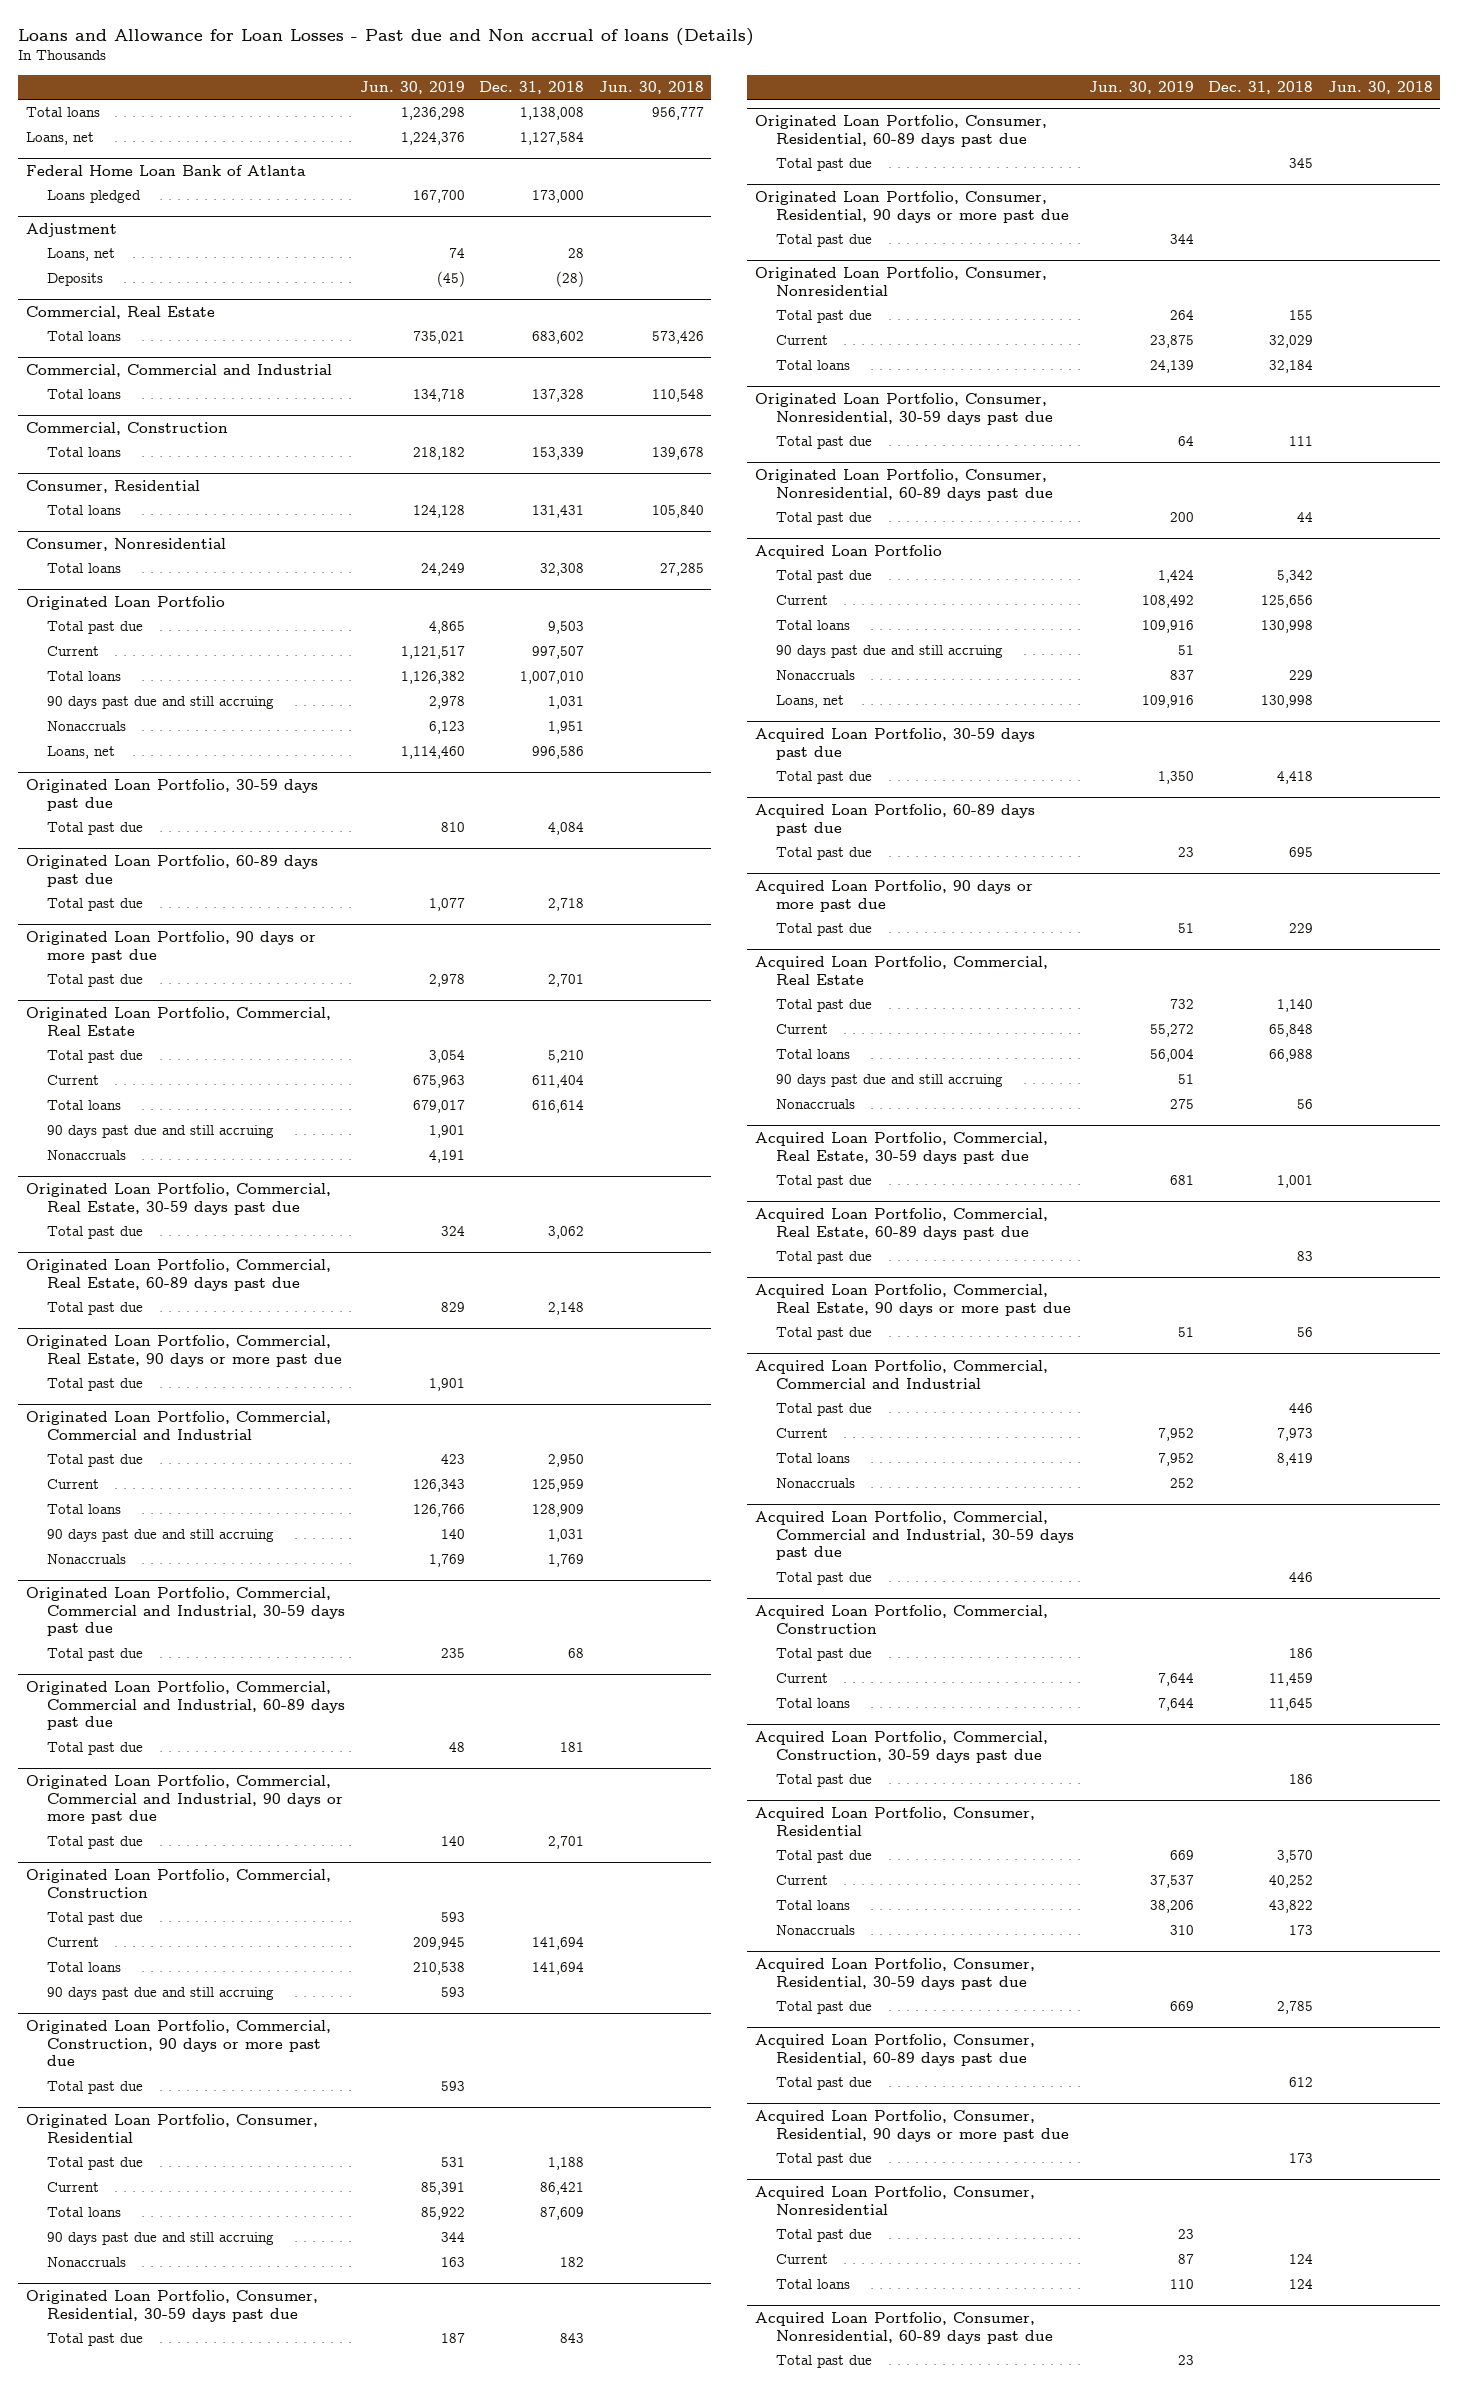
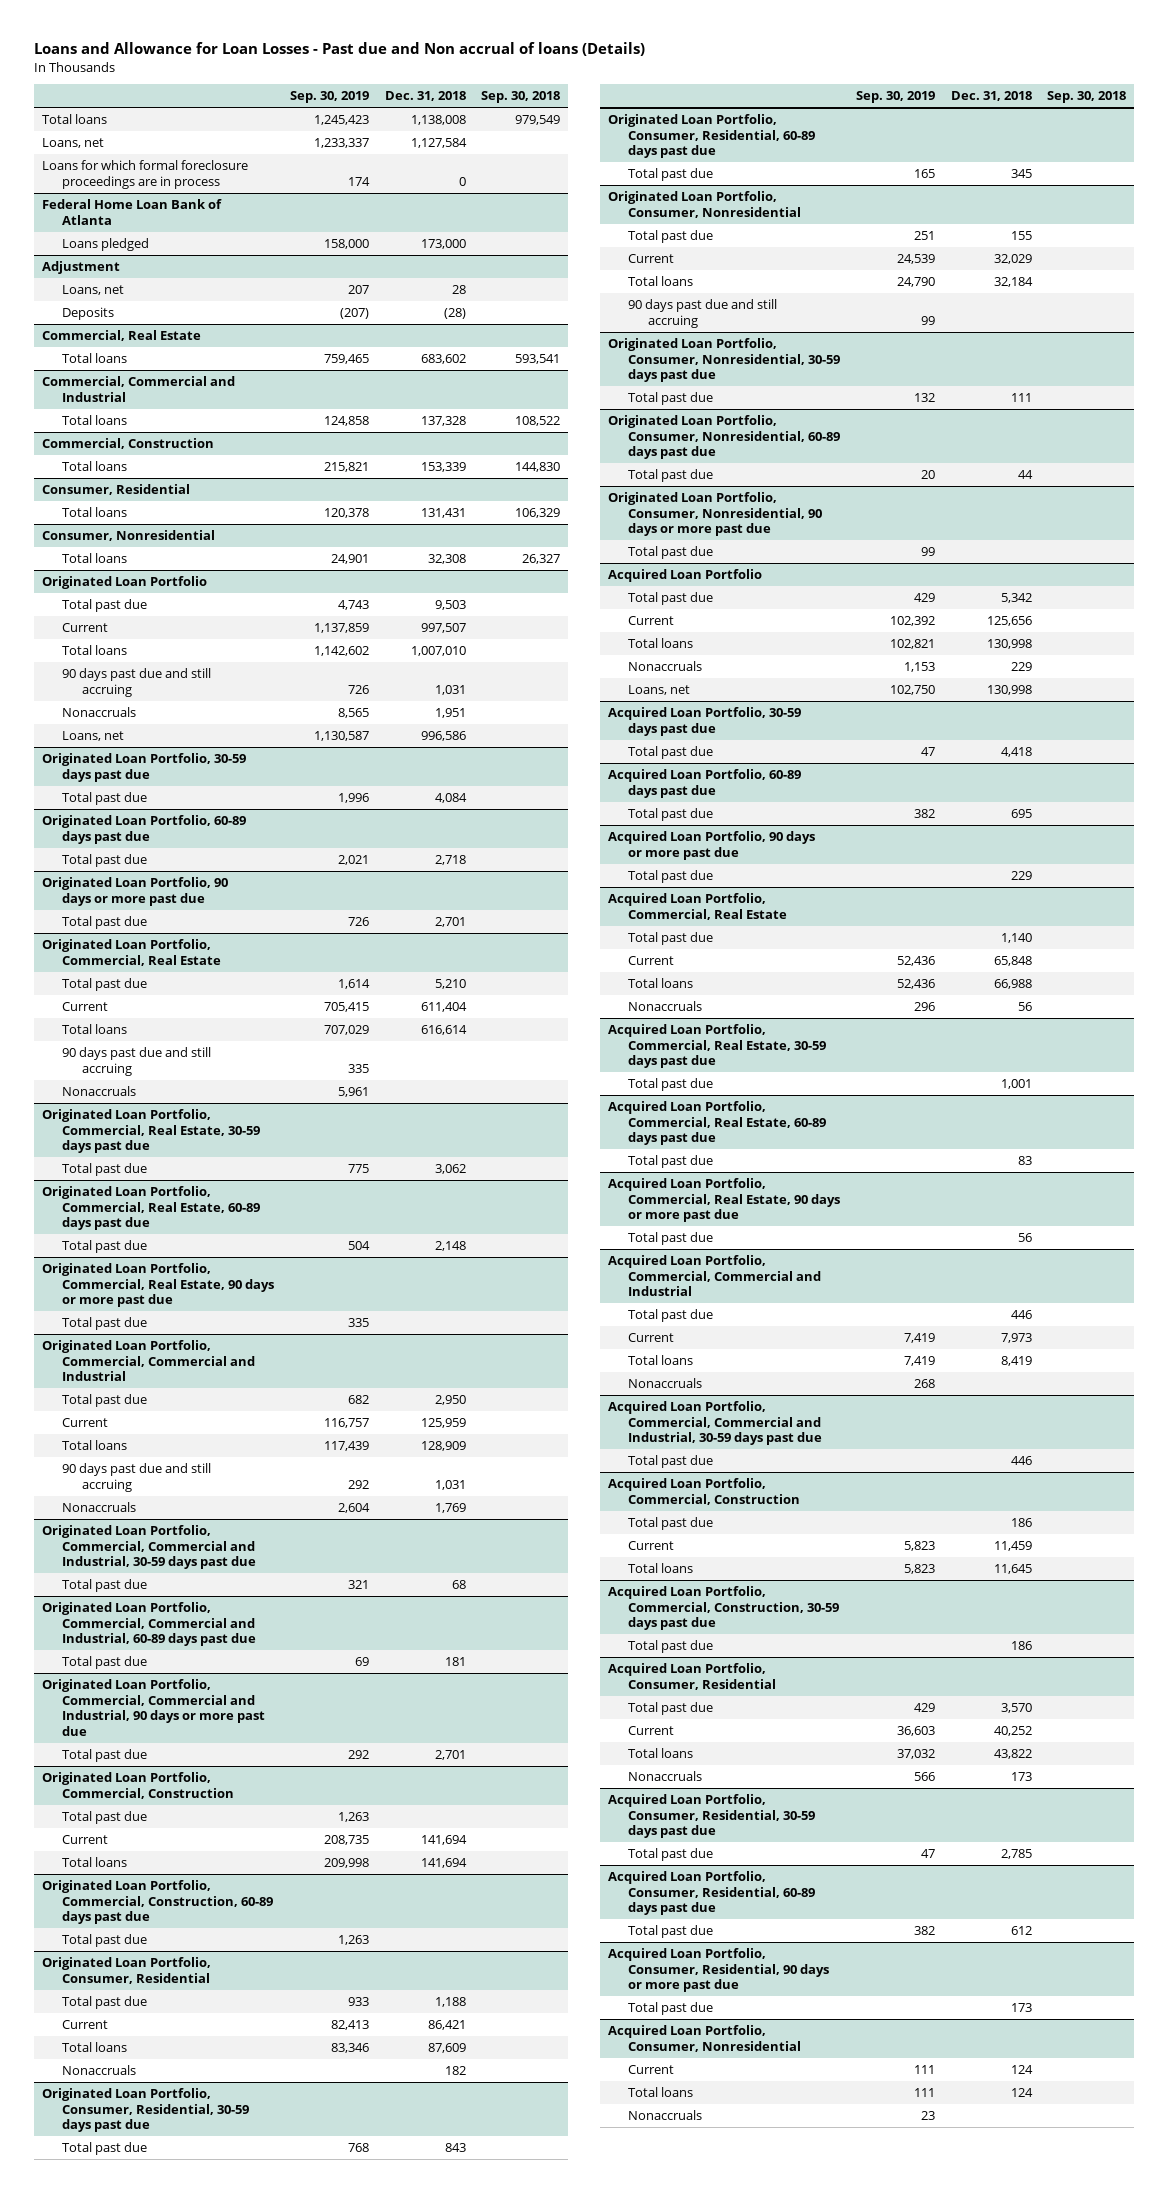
- | Jun. 30, 2019 | Dec. 31, 2018 | Jun. 30, 2018
+ | Sep. 30, 2019 | Dec. 31, 2018 | Sep. 30, 2018
+ Loans for which formal foreclosure proceedings are in process | 174 | 0 |
@ Originated Loan Portfolio, Commercial, Construction
- 90 days past due and still accruing | 593 | |
- Originated Loan Portfolio, Commercial, Construction, 90 days or more past due
+ Originated Loan Portfolio, Commercial, Construction, 60-89 days past due
@ Originated Loan Portfolio, Consumer, Residential
- 90 days past due and still accruing | 344 | |
- Originated Loan Portfolio, Consumer, Residential, 90 days or more past due
- Total past due | 344 | |
@ Originated Loan Portfolio, Consumer, Nonresidential
+ 90 days past due and still accruing | 99 | |
+ Originated Loan Portfolio, Consumer, Nonresidential, 90 days or more past due
+ Total past due | 99 | |
@ Acquired Loan Portfolio
- 90 days past due and still accruing | 51 | |
@ Acquired Loan Portfolio, Commercial, Real Estate
- 90 days past due and still accruing | 51 | |
@ Acquired Loan Portfolio, Consumer, Nonresidential
- Total past due | 23 | |
- Acquired Loan Portfolio, Consumer, Nonresidential, 60-89 days past due
- Total past due | 23 | |
@ Acquired Loan Portfolio, Consumer, Nonresidential
+ Nonaccruals | 23 | |

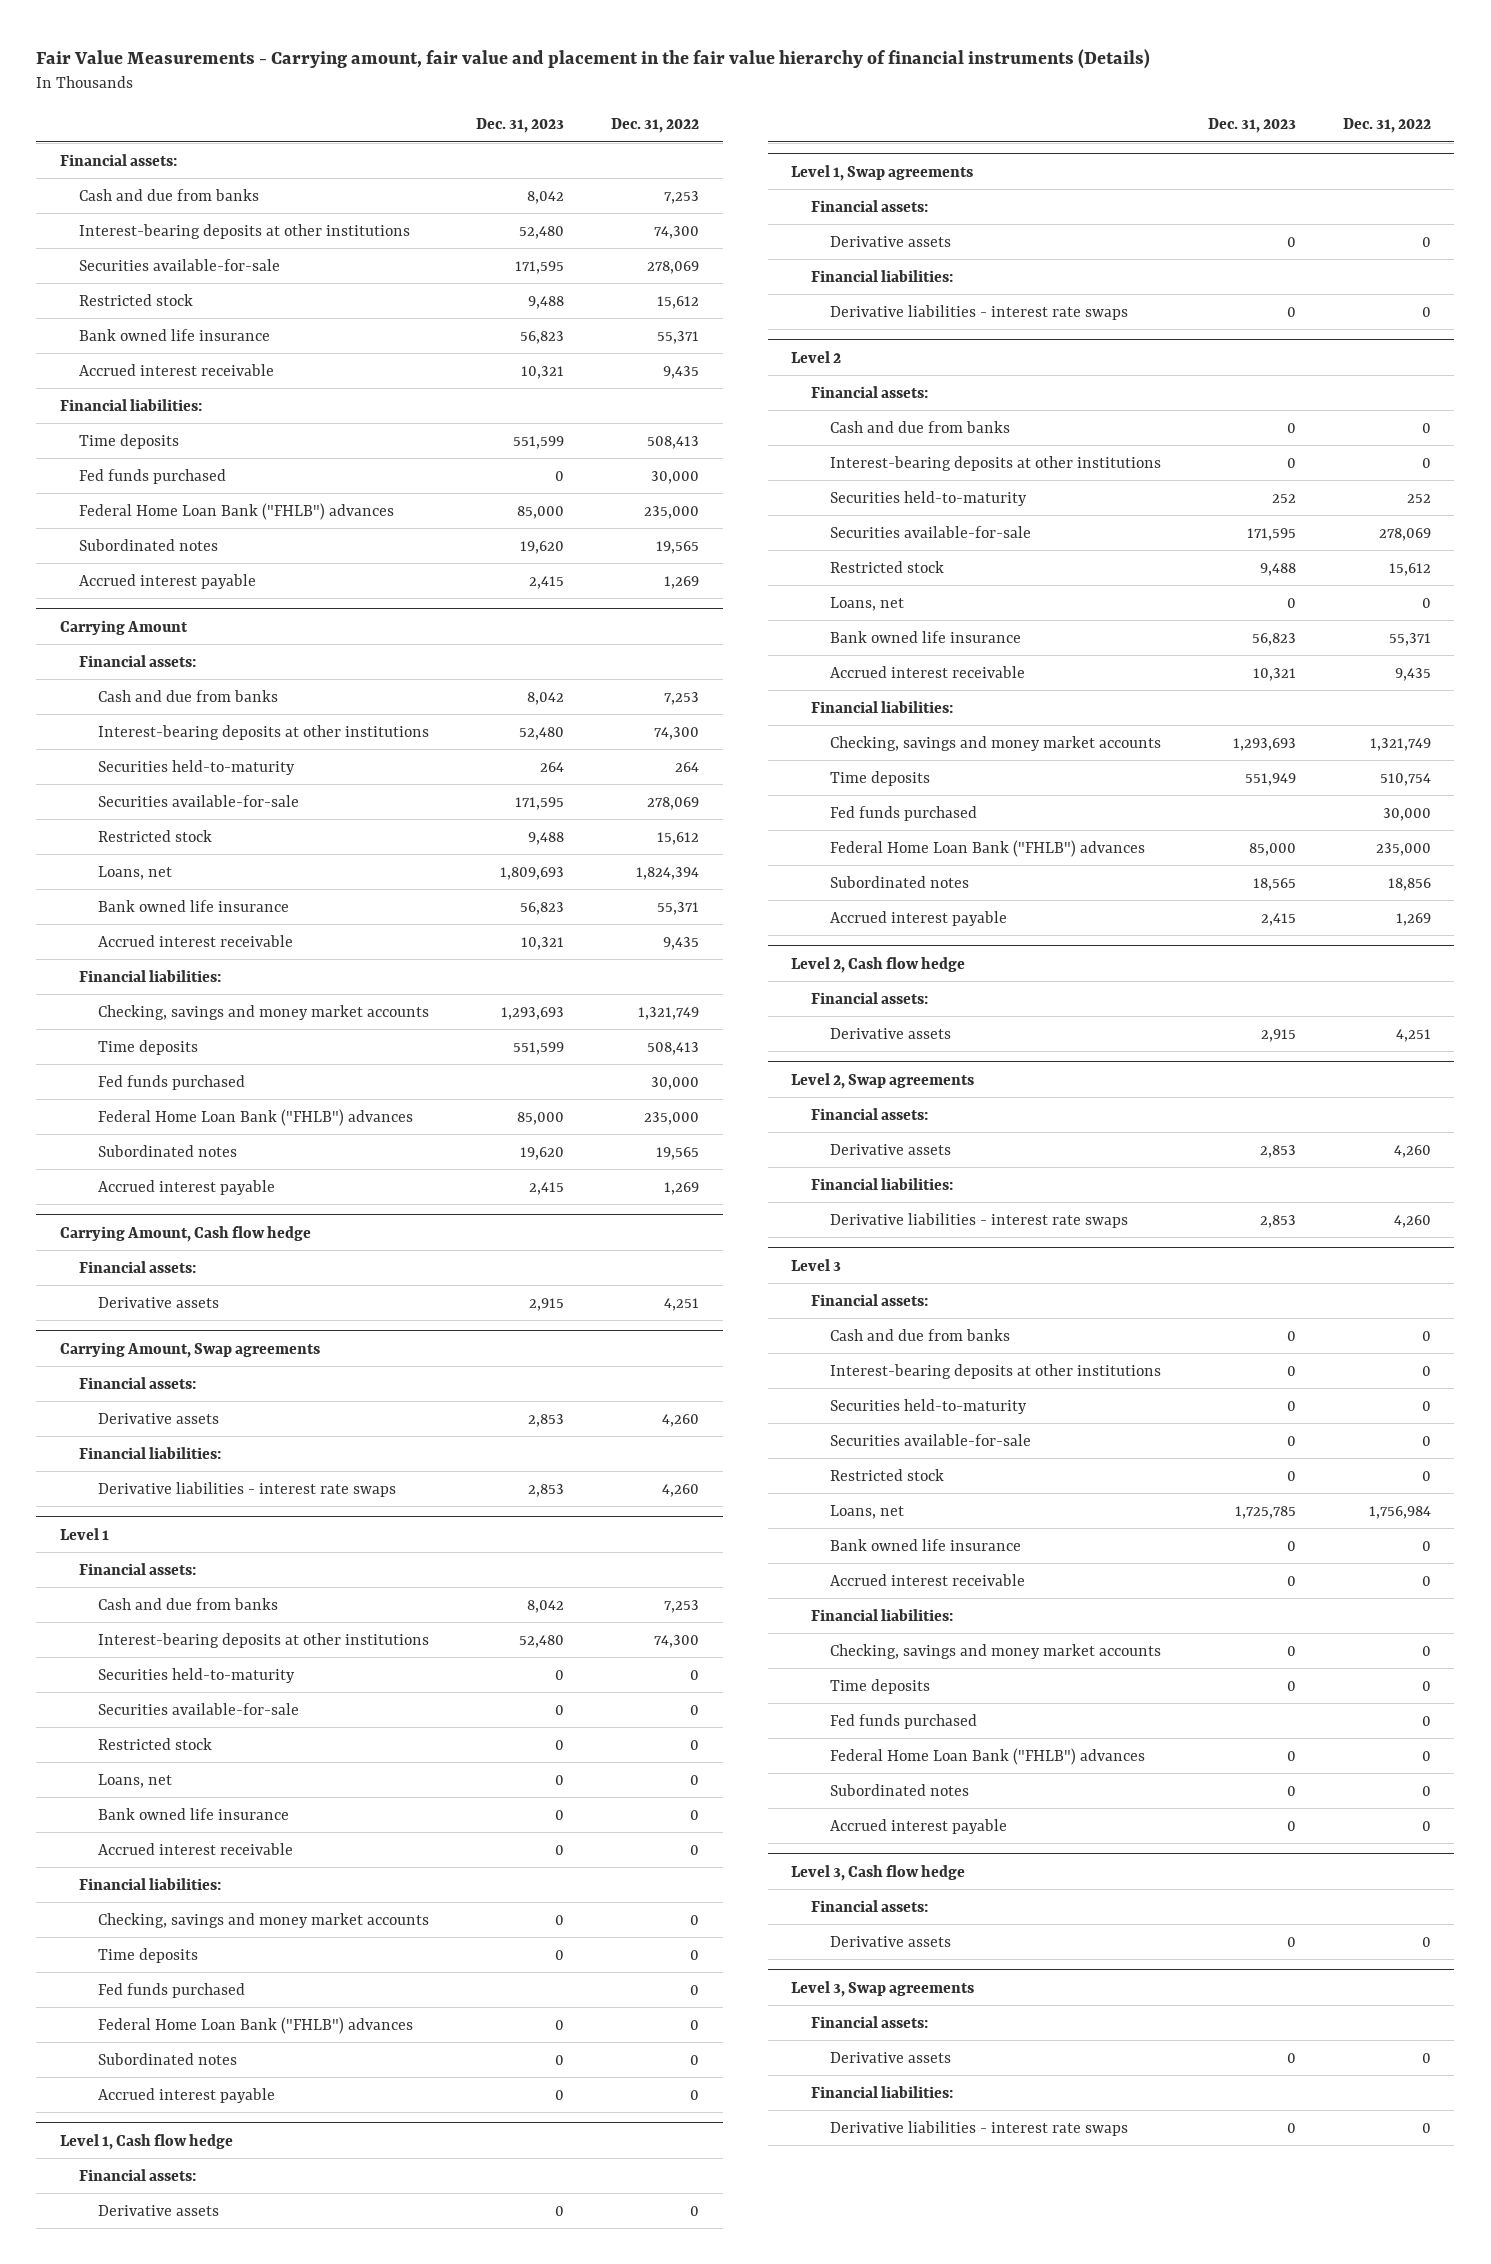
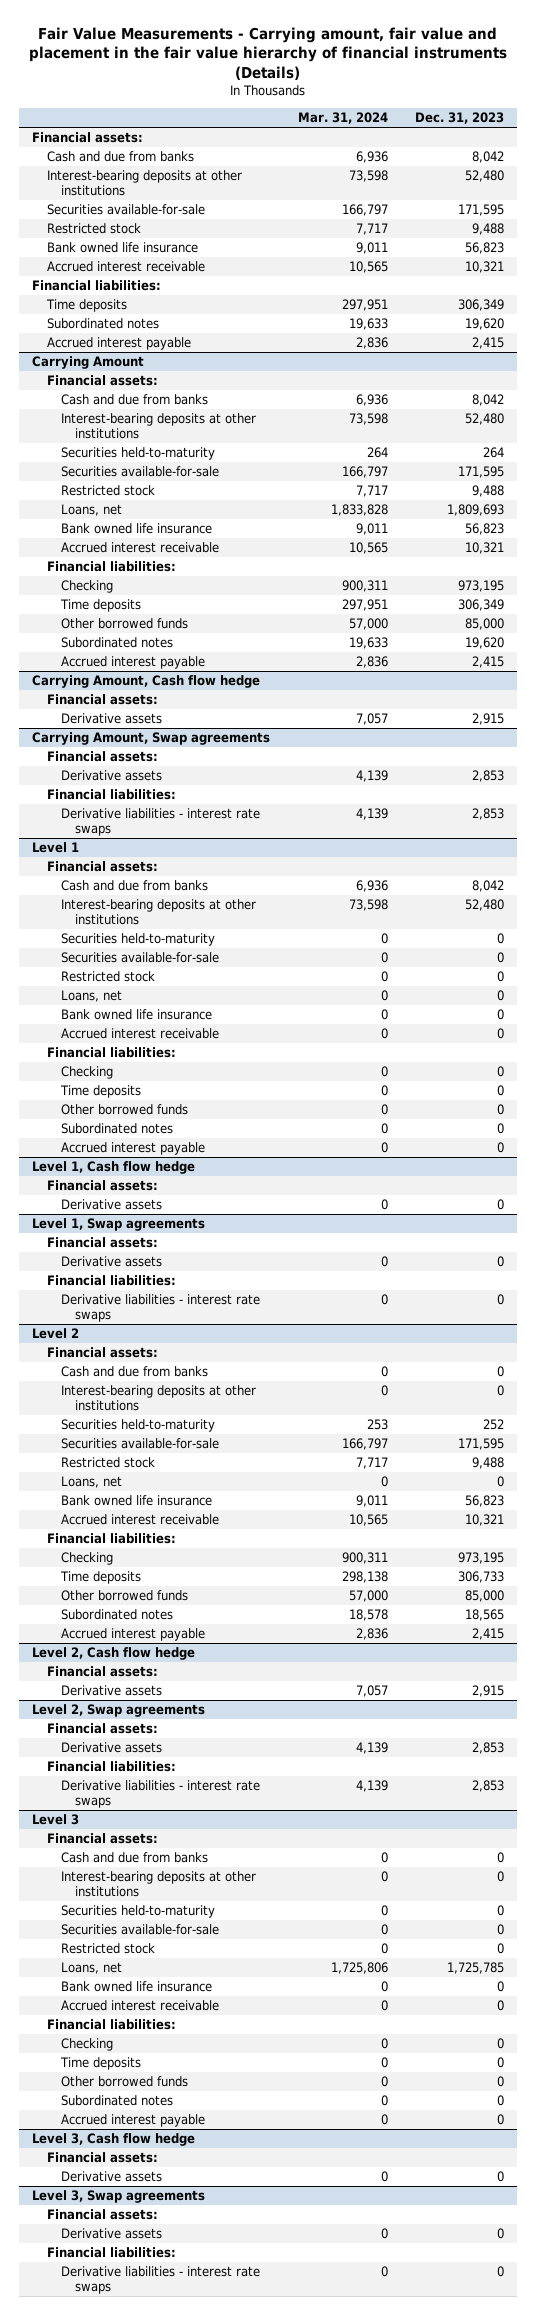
- | Dec. 31, 2023 | Dec. 31, 2022
+ | Mar. 31, 2024 | Dec. 31, 2023
- Time deposits | 551,599 | 508,413
- Fed funds purchased | 0 | 30,000
- Federal Home Loan Bank ("FHLB") advances | 85,000 | 235,000
+ Time deposits | 297,951 | 306,349
@ Carrying Amount
- Checking, savings and money market accounts | 1,293,693 | 1,321,749
- Time deposits | 551,599 | 508,413
- Fed funds purchased | | 30,000
- Federal Home Loan Bank ("FHLB") advances | 85,000 | 235,000
+ Checking | 900,311 | 973,195
+ Time deposits | 297,951 | 306,349
+ Other borrowed funds | 57,000 | 85,000
@ Level 1
- Checking, savings and money market accounts | 0 | 0
+ Checking | 0 | 0
- Fed funds purchased | | 0
- Federal Home Loan Bank ("FHLB") advances | 0 | 0
+ Other borrowed funds | 0 | 0
@ Level 2
- Checking, savings and money market accounts | 1,293,693 | 1,321,749
- Time deposits | 551,949 | 510,754
- Fed funds purchased | | 30,000
- Federal Home Loan Bank ("FHLB") advances | 85,000 | 235,000
+ Checking | 900,311 | 973,195
+ Time deposits | 298,138 | 306,733
+ Other borrowed funds | 57,000 | 85,000
@ Level 3
- Checking, savings and money market accounts | 0 | 0
+ Checking | 0 | 0
- Fed funds purchased | | 0
- Federal Home Loan Bank ("FHLB") advances | 0 | 0
+ Other borrowed funds | 0 | 0

